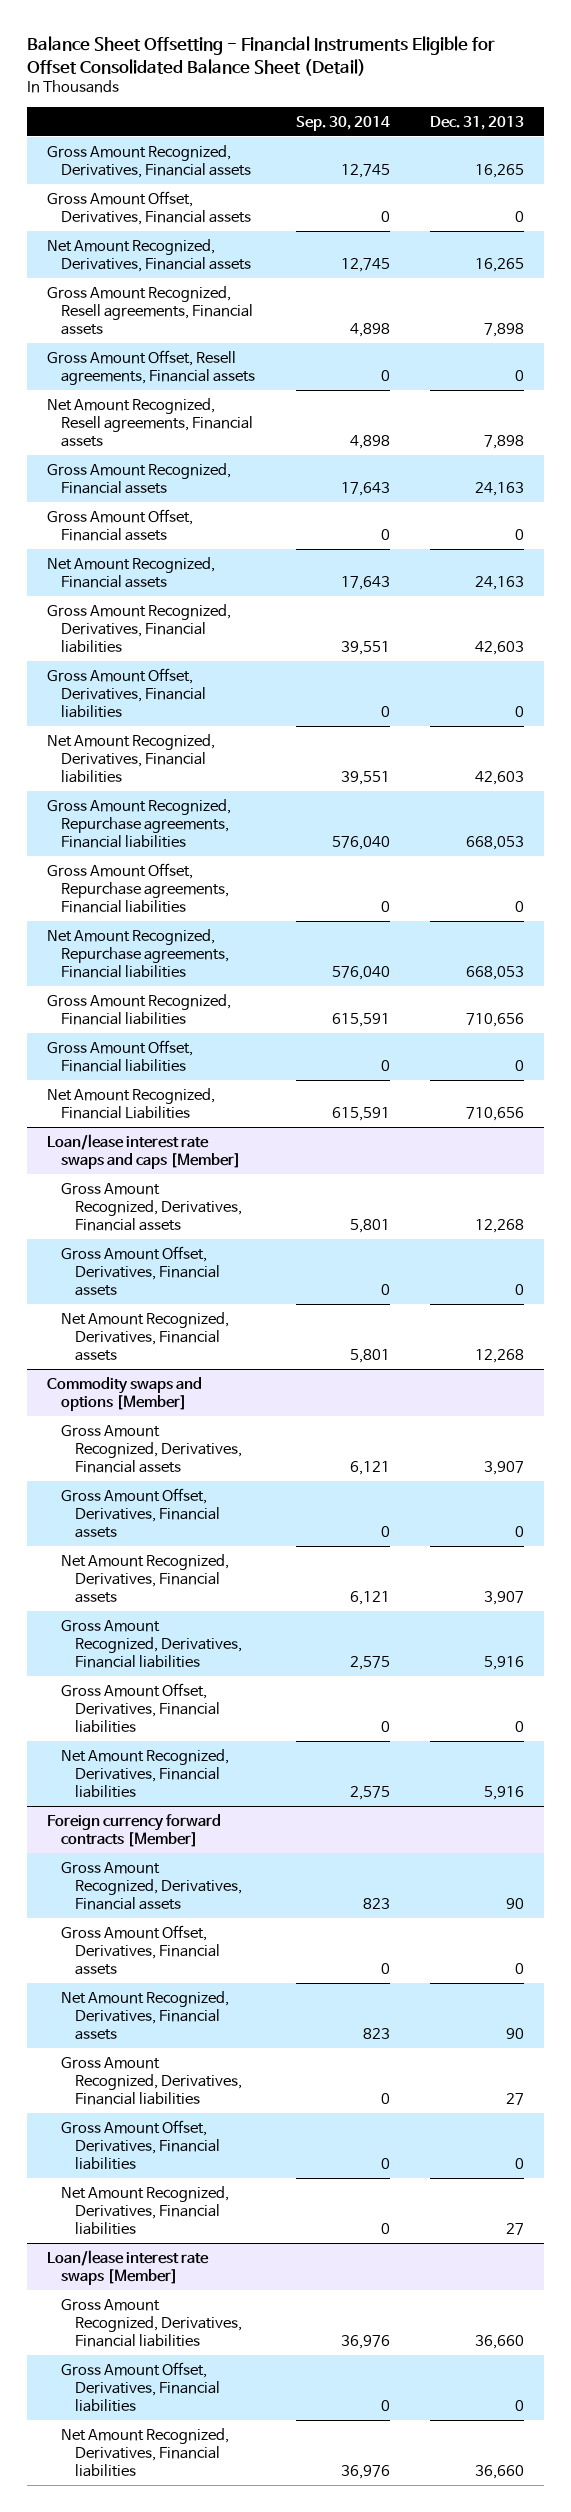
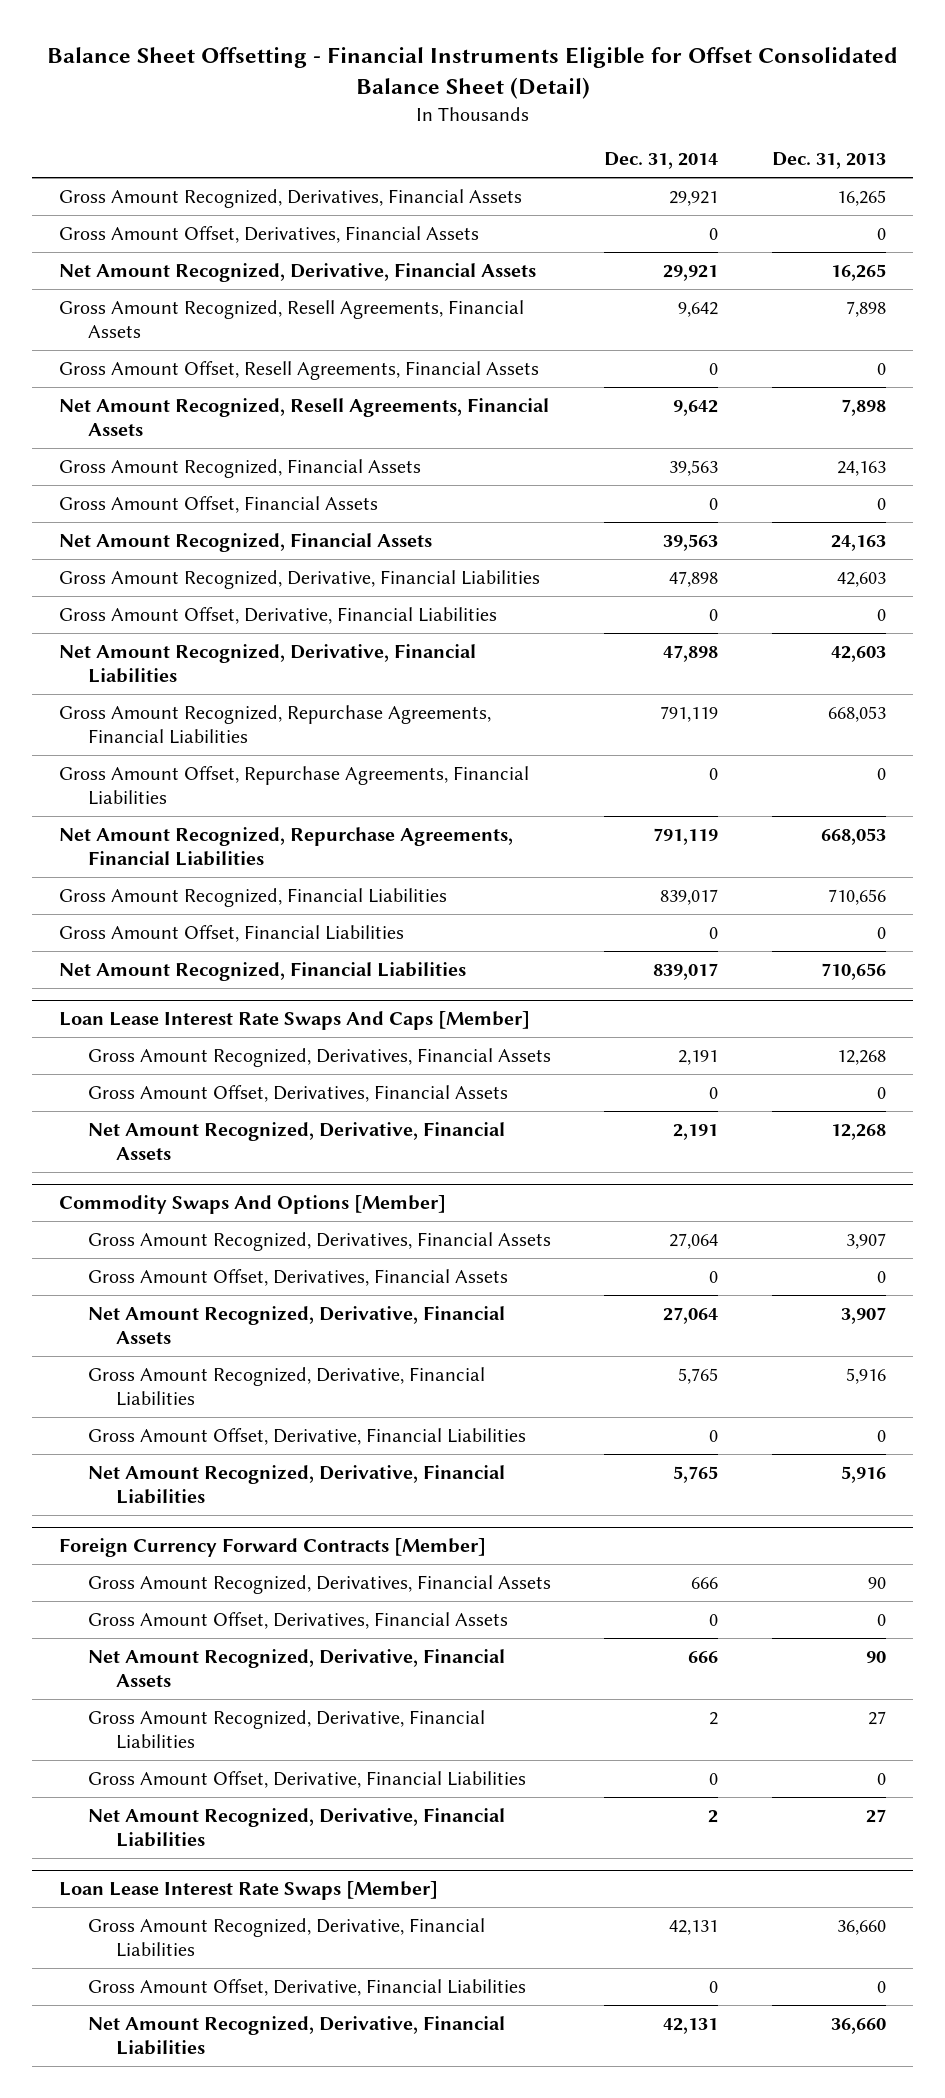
- | Sep. 30, 2014 | Dec. 31, 2013
+ | Dec. 31, 2014 | Dec. 31, 2013
- Gross Amount Recognized, Derivatives, Financial assets | 12,745 | 16,265
- Gross Amount Offset, Derivatives, Financial assets | 0 | 0
- Net Amount Recognized, Derivatives, Financial assets | 12,745 | 16,265
- Gross Amount Recognized, Resell agreements, Financial assets | 4,898 | 7,898
- Gross Amount Offset, Resell agreements, Financial assets | 0 | 0
- Net Amount Recognized, Resell agreements, Financial assets | 4,898 | 7,898
- Gross Amount Recognized, Financial assets | 17,643 | 24,163
- Gross Amount Offset, Financial assets | 0 | 0
- Net Amount Recognized, Financial assets | 17,643 | 24,163
- Gross Amount Recognized, Derivatives, Financial liabilities | 39,551 | 42,603
- Gross Amount Offset, Derivatives, Financial liabilities | 0 | 0
- Net Amount Recognized, Derivatives, Financial liabilities | 39,551 | 42,603
- Gross Amount Recognized, Repurchase agreements, Financial liabilities | 576,040 | 668,053
- Gross Amount Offset, Repurchase agreements, Financial liabilities | 0 | 0
- Net Amount Recognized, Repurchase agreements, Financial liabilities | 576,040 | 668,053
- Gross Amount Recognized, Financial liabilities | 615,591 | 710,656
- Gross Amount Offset, Financial liabilities | 0 | 0
+ Gross Amount Recognized, Derivatives, Financial Assets | 29,921 | 16,265
+ Gross Amount Offset, Derivatives, Financial Assets | 0 | 0
+ Net Amount Recognized, Derivative, Financial Assets | 29,921 | 16,265
+ Gross Amount Recognized, Resell Agreements, Financial Assets | 9,642 | 7,898
+ Gross Amount Offset, Resell Agreements, Financial Assets | 0 | 0
+ Net Amount Recognized, Resell Agreements, Financial Assets | 9,642 | 7,898
+ Gross Amount Recognized, Financial Assets | 39,563 | 24,163
+ Gross Amount Offset, Financial Assets | 0 | 0
+ Net Amount Recognized, Financial Assets | 39,563 | 24,163
+ Gross Amount Recognized, Derivative, Financial Liabilities | 47,898 | 42,603
+ Gross Amount Offset, Derivative, Financial Liabilities | 0 | 0
+ Net Amount Recognized, Derivative, Financial Liabilities | 47,898 | 42,603
+ Gross Amount Recognized, Repurchase Agreements, Financial Liabilities | 791,119 | 668,053
+ Gross Amount Offset, Repurchase Agreements, Financial Liabilities | 0 | 0
+ Net Amount Recognized, Repurchase Agreements, Financial Liabilities | 791,119 | 668,053
+ Gross Amount Recognized, Financial Liabilities | 839,017 | 710,656
+ Gross Amount Offset, Financial Liabilities | 0 | 0
- Loan/lease interest rate swaps and caps [Member]
- Gross Amount Recognized, Derivatives, Financial assets | 5,801 | 12,268
- Gross Amount Offset, Derivatives, Financial assets | 0 | 0
- Net Amount Recognized, Derivatives, Financial assets | 5,801 | 12,268
- Commodity swaps and options [Member]
- Gross Amount Recognized, Derivatives, Financial assets | 6,121 | 3,907
- Gross Amount Offset, Derivatives, Financial assets | 0 | 0
- Net Amount Recognized, Derivatives, Financial assets | 6,121 | 3,907
- Gross Amount Recognized, Derivatives, Financial liabilities | 2,575 | 5,916
- Gross Amount Offset, Derivatives, Financial liabilities | 0 | 0
- Net Amount Recognized, Derivatives, Financial liabilities | 2,575 | 5,916
- Foreign currency forward contracts [Member]
- Gross Amount Recognized, Derivatives, Financial assets | 823 | 90
- Gross Amount Offset, Derivatives, Financial assets | 0 | 0
- Net Amount Recognized, Derivatives, Financial assets | 823 | 90
- Gross Amount Recognized, Derivatives, Financial liabilities | 0 | 27
- Gross Amount Offset, Derivatives, Financial liabilities | 0 | 0
- Net Amount Recognized, Derivatives, Financial liabilities | 0 | 27
- Loan/lease interest rate swaps [Member]
- Gross Amount Recognized, Derivatives, Financial liabilities | 36,976 | 36,660
- Gross Amount Offset, Derivatives, Financial liabilities | 0 | 0
- Net Amount Recognized, Derivatives, Financial liabilities | 36,976 | 36,660
+ Loan Lease Interest Rate Swaps And Caps [Member]
+ Gross Amount Recognized, Derivatives, Financial Assets | 2,191 | 12,268
+ Gross Amount Offset, Derivatives, Financial Assets | 0 | 0
+ Net Amount Recognized, Derivative, Financial Assets | 2,191 | 12,268
+ Commodity Swaps And Options [Member]
+ Gross Amount Recognized, Derivatives, Financial Assets | 27,064 | 3,907
+ Gross Amount Offset, Derivatives, Financial Assets | 0 | 0
+ Net Amount Recognized, Derivative, Financial Assets | 27,064 | 3,907
+ Gross Amount Recognized, Derivative, Financial Liabilities | 5,765 | 5,916
+ Gross Amount Offset, Derivative, Financial Liabilities | 0 | 0
+ Net Amount Recognized, Derivative, Financial Liabilities | 5,765 | 5,916
+ Foreign Currency Forward Contracts [Member]
+ Gross Amount Recognized, Derivatives, Financial Assets | 666 | 90
+ Gross Amount Offset, Derivatives, Financial Assets | 0 | 0
+ Net Amount Recognized, Derivative, Financial Assets | 666 | 90
+ Gross Amount Recognized, Derivative, Financial Liabilities | 2 | 27
+ Gross Amount Offset, Derivative, Financial Liabilities | 0 | 0
+ Net Amount Recognized, Derivative, Financial Liabilities | 2 | 27
+ Loan Lease Interest Rate Swaps [Member]
+ Gross Amount Recognized, Derivative, Financial Liabilities | 42,131 | 36,660
+ Gross Amount Offset, Derivative, Financial Liabilities | 0 | 0
+ Net Amount Recognized, Derivative, Financial Liabilities | 42,131 | 36,660

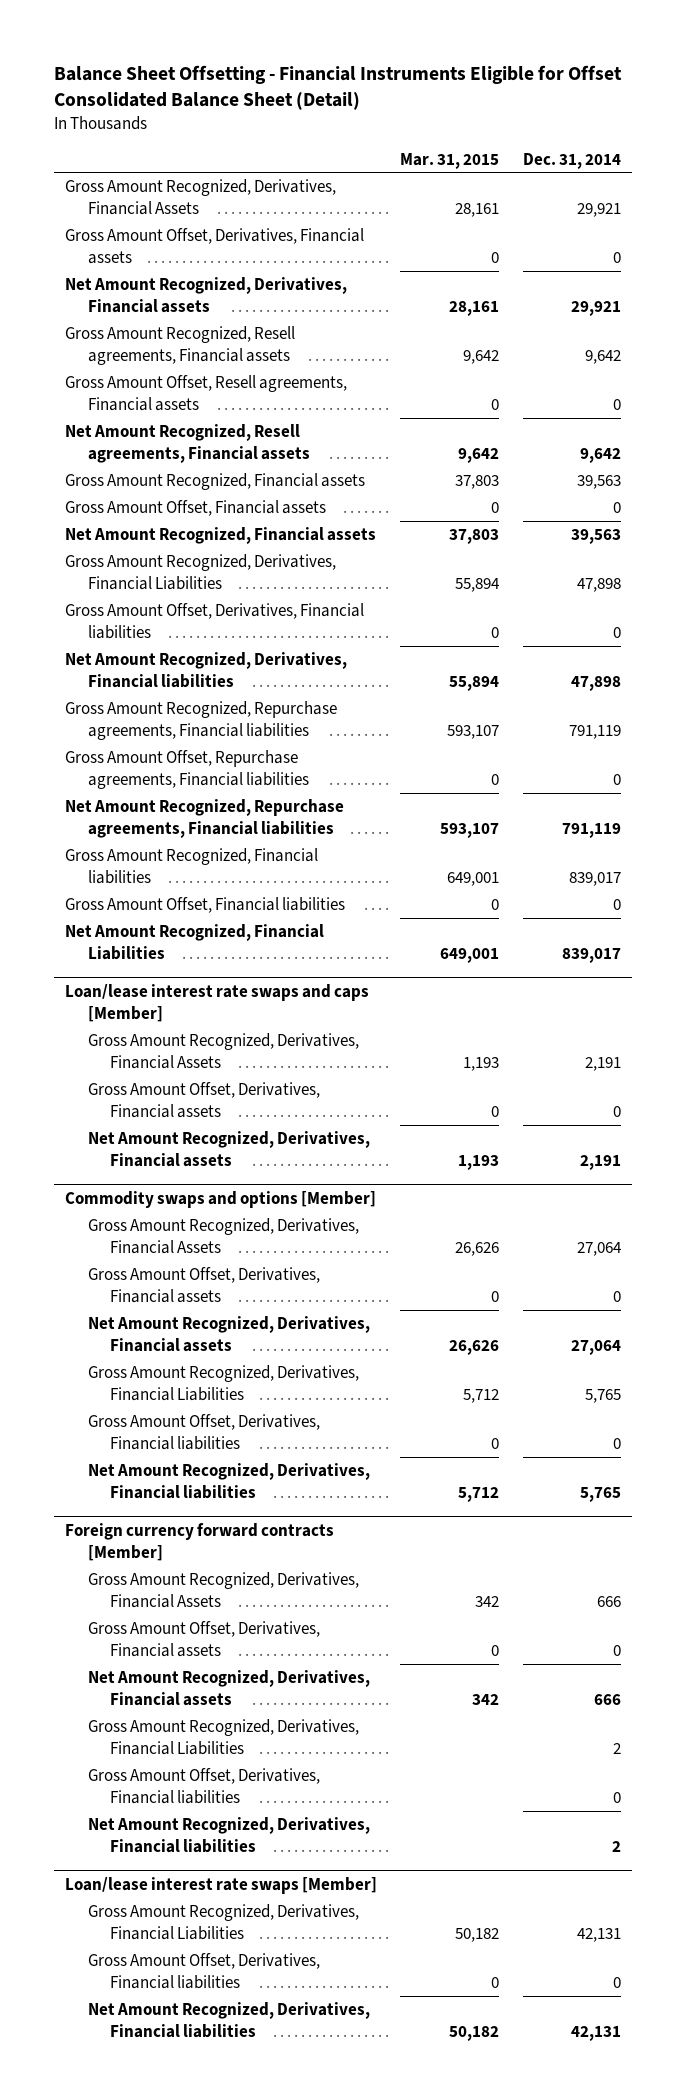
- | Dec. 31, 2014 | Dec. 31, 2013
+ | Mar. 31, 2015 | Dec. 31, 2014
- Gross Amount Offset, Derivatives, Financial Assets | 0 | 0
- Net Amount Recognized, Derivative, Financial Assets | 29,921 | 16,265
- Gross Amount Recognized, Resell Agreements, Financial Assets | 9,642 | 7,898
- Gross Amount Offset, Resell Agreements, Financial Assets | 0 | 0
- Net Amount Recognized, Resell Agreements, Financial Assets | 9,642 | 7,898
- Gross Amount Recognized, Financial Assets | 39,563 | 24,163
- Gross Amount Offset, Financial Assets | 0 | 0
- Net Amount Recognized, Financial Assets | 39,563 | 24,163
- Gross Amount Recognized, Derivative, Financial Liabilities | 47,898 | 42,603
- Gross Amount Offset, Derivative, Financial Liabilities | 0 | 0
- Net Amount Recognized, Derivative, Financial Liabilities | 47,898 | 42,603
- Gross Amount Recognized, Repurchase Agreements, Financial Liabilities | 791,119 | 668,053
- Gross Amount Offset, Repurchase Agreements, Financial Liabilities | 0 | 0
- Net Amount Recognized, Repurchase Agreements, Financial Liabilities | 791,119 | 668,053
- Gross Amount Recognized, Financial Liabilities | 839,017 | 710,656
- Gross Amount Offset, Financial Liabilities | 0 | 0
+ Gross Amount Offset, Derivatives, Financial assets | 0 | 0
+ Net Amount Recognized, Derivatives, Financial assets | 28,161 | 29,921
+ Gross Amount Recognized, Resell agreements, Financial assets | 9,642 | 9,642
+ Gross Amount Offset, Resell agreements, Financial assets | 0 | 0
+ Net Amount Recognized, Resell agreements, Financial assets | 9,642 | 9,642
+ Gross Amount Recognized, Financial assets | 37,803 | 39,563
+ Gross Amount Offset, Financial assets | 0 | 0
+ Net Amount Recognized, Financial assets | 37,803 | 39,563
+ Gross Amount Recognized, Derivatives, Financial Liabilities | 55,894 | 47,898
+ Gross Amount Offset, Derivatives, Financial liabilities | 0 | 0
+ Net Amount Recognized, Derivatives, Financial liabilities | 55,894 | 47,898
+ Gross Amount Recognized, Repurchase agreements, Financial liabilities | 593,107 | 791,119
+ Gross Amount Offset, Repurchase agreements, Financial liabilities | 0 | 0
+ Net Amount Recognized, Repurchase agreements, Financial liabilities | 593,107 | 791,119
+ Gross Amount Recognized, Financial liabilities | 649,001 | 839,017
+ Gross Amount Offset, Financial liabilities | 0 | 0
- Loan Lease Interest Rate Swaps And Caps [Member]
+ Loan/lease interest rate swaps and caps [Member]
- Gross Amount Offset, Derivatives, Financial Assets | 0 | 0
- Net Amount Recognized, Derivative, Financial Assets | 2,191 | 12,268
- Commodity Swaps And Options [Member]
+ Gross Amount Offset, Derivatives, Financial assets | 0 | 0
+ Net Amount Recognized, Derivatives, Financial assets | 1,193 | 2,191
+ Commodity swaps and options [Member]
- Gross Amount Offset, Derivatives, Financial Assets | 0 | 0
- Net Amount Recognized, Derivative, Financial Assets | 27,064 | 3,907
- Gross Amount Recognized, Derivative, Financial Liabilities | 5,765 | 5,916
- Gross Amount Offset, Derivative, Financial Liabilities | 0 | 0
- Net Amount Recognized, Derivative, Financial Liabilities | 5,765 | 5,916
- Foreign Currency Forward Contracts [Member]
+ Gross Amount Offset, Derivatives, Financial assets | 0 | 0
+ Net Amount Recognized, Derivatives, Financial assets | 26,626 | 27,064
+ Gross Amount Recognized, Derivatives, Financial Liabilities | 5,712 | 5,765
+ Gross Amount Offset, Derivatives, Financial liabilities | 0 | 0
+ Net Amount Recognized, Derivatives, Financial liabilities | 5,712 | 5,765
+ Foreign currency forward contracts [Member]
- Gross Amount Offset, Derivatives, Financial Assets | 0 | 0
- Net Amount Recognized, Derivative, Financial Assets | 666 | 90
- Gross Amount Recognized, Derivative, Financial Liabilities | 2 | 27
- Gross Amount Offset, Derivative, Financial Liabilities | 0 | 0
- Net Amount Recognized, Derivative, Financial Liabilities | 2 | 27
- Loan Lease Interest Rate Swaps [Member]
- Gross Amount Recognized, Derivative, Financial Liabilities | 42,131 | 36,660
- Gross Amount Offset, Derivative, Financial Liabilities | 0 | 0
- Net Amount Recognized, Derivative, Financial Liabilities | 42,131 | 36,660
+ Gross Amount Offset, Derivatives, Financial assets | 0 | 0
+ Net Amount Recognized, Derivatives, Financial assets | 342 | 666
+ Gross Amount Recognized, Derivatives, Financial Liabilities | | 2
+ Gross Amount Offset, Derivatives, Financial liabilities | | 0
+ Net Amount Recognized, Derivatives, Financial liabilities | | 2
+ Loan/lease interest rate swaps [Member]
+ Gross Amount Recognized, Derivatives, Financial Liabilities | 50,182 | 42,131
+ Gross Amount Offset, Derivatives, Financial liabilities | 0 | 0
+ Net Amount Recognized, Derivatives, Financial liabilities | 50,182 | 42,131

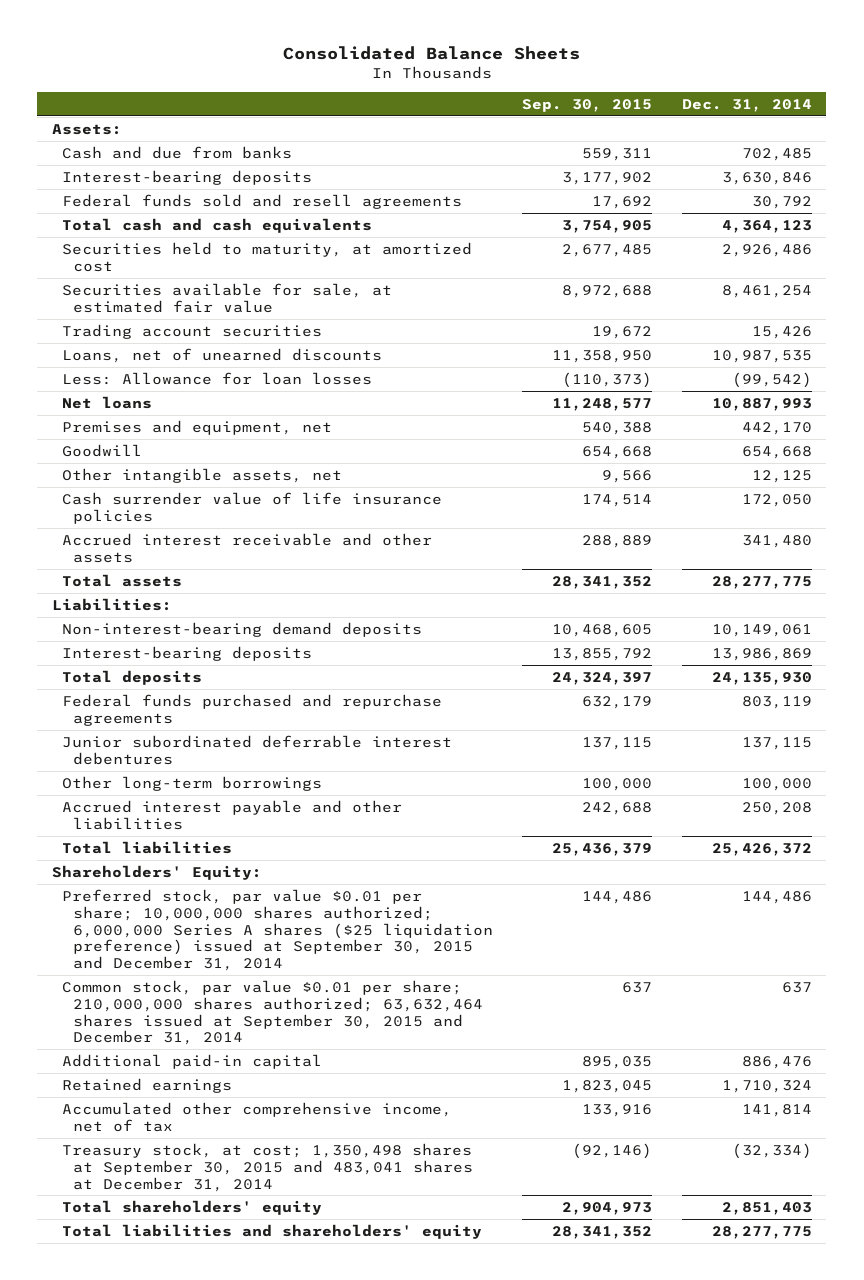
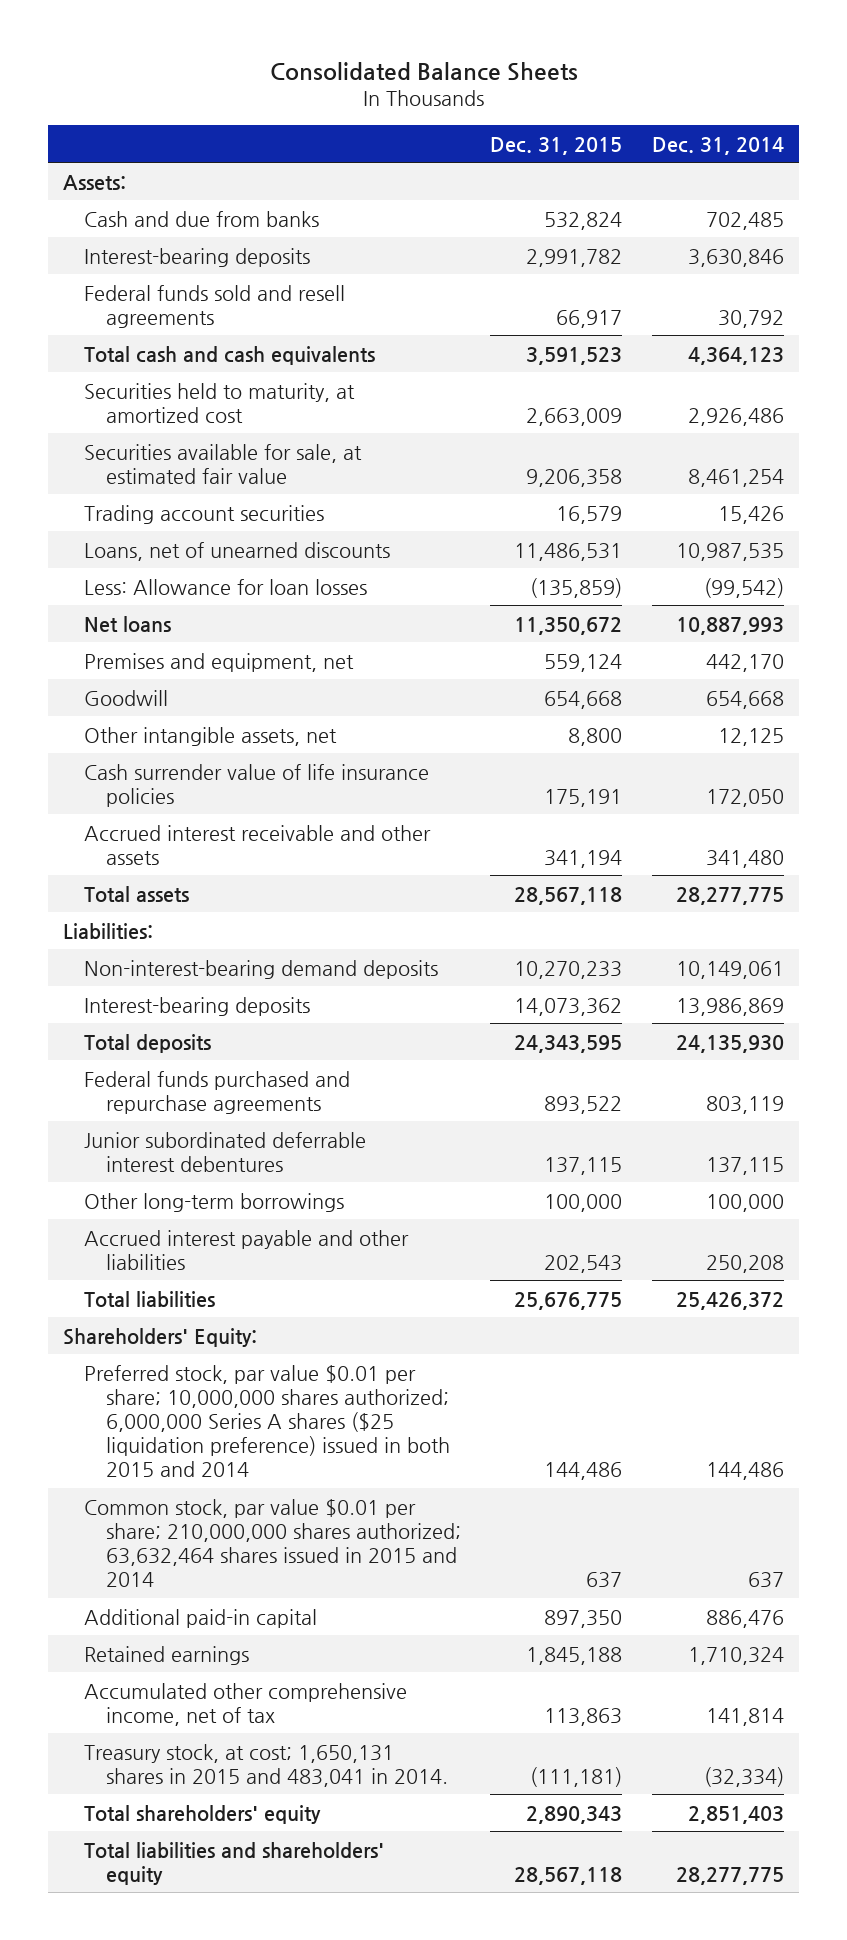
- | Sep. 30, 2015 | Dec. 31, 2014
+ | Dec. 31, 2015 | Dec. 31, 2014
- Preferred stock, par value $0.01 per share; 10,000,000 shares authorized; 6,000,000 Series A shares ($25 liquidation preference) issued at September 30, 2015 and December 31, 2014 | 144,486 | 144,486
- Common stock, par value $0.01 per share; 210,000,000 shares authorized; 63,632,464 shares issued at September 30, 2015 and December 31, 2014 | 637 | 637
+ Preferred stock, par value $0.01 per share; 10,000,000 shares authorized; 6,000,000 Series A shares ($25 liquidation preference) issued in both 2015 and 2014 | 144,486 | 144,486
+ Common stock, par value $0.01 per share; 210,000,000 shares authorized; 63,632,464 shares issued in 2015 and 2014 | 637 | 637
- Treasury stock, at cost; 1,350,498 shares at September 30, 2015 and 483,041 shares at December 31, 2014 | (92,146) | (32,334)
+ Treasury stock, at cost; 1,650,131 shares in 2015 and 483,041 in 2014. | (111,181) | (32,334)

